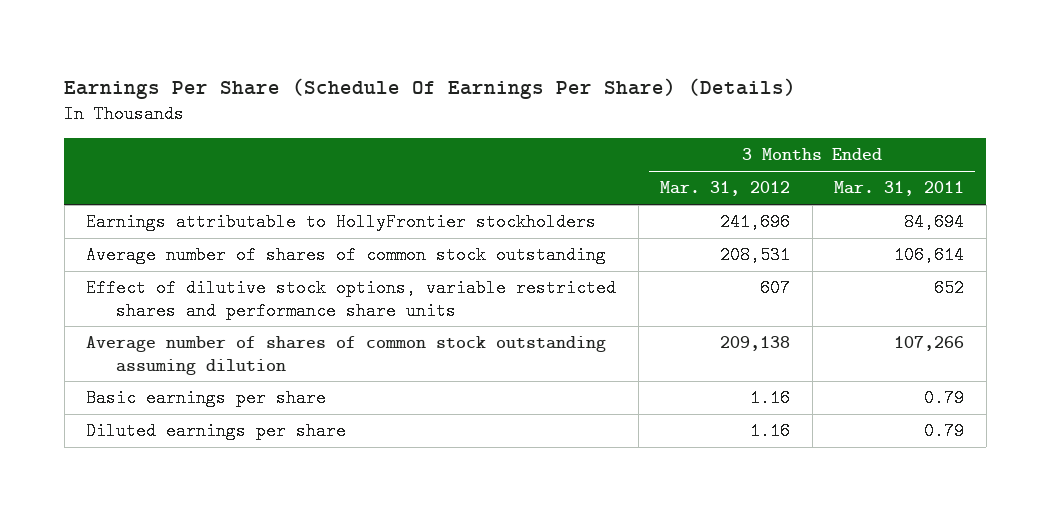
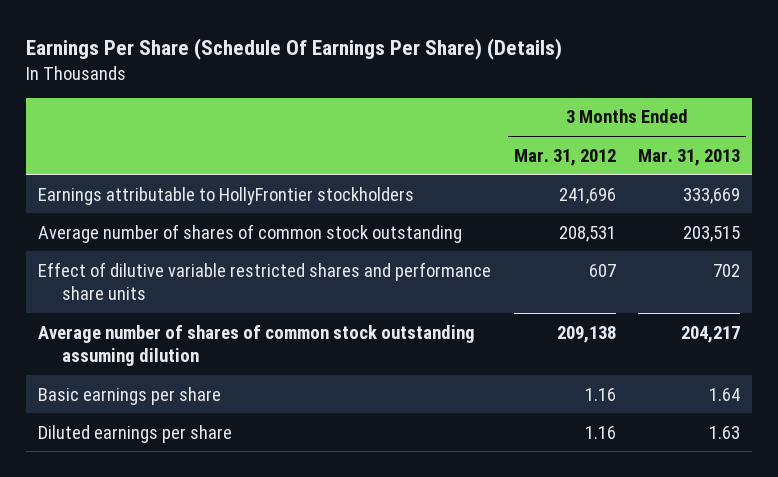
- | 3 Months Ended Mar. 31, 2012 | 3 Months Ended Mar. 31, 2011
+ | 3 Months Ended Mar. 31, 2012 | 3 Months Ended Mar. 31, 2013
- Effect of dilutive stock options, variable restricted shares and performance share units | 607 | 652
+ Effect of dilutive variable restricted shares and performance share units | 607 | 702

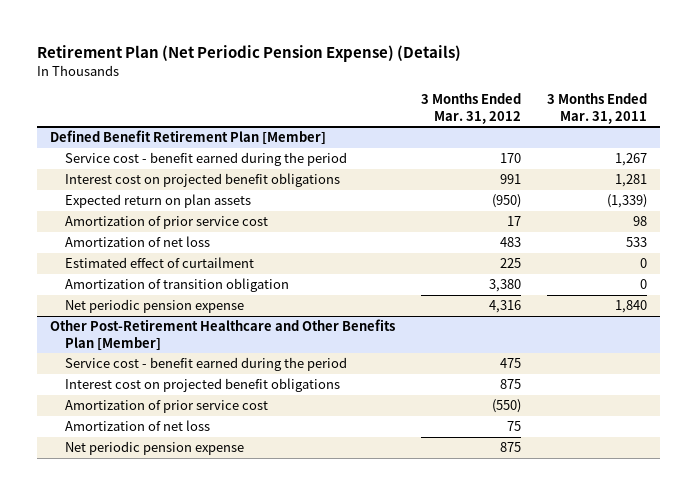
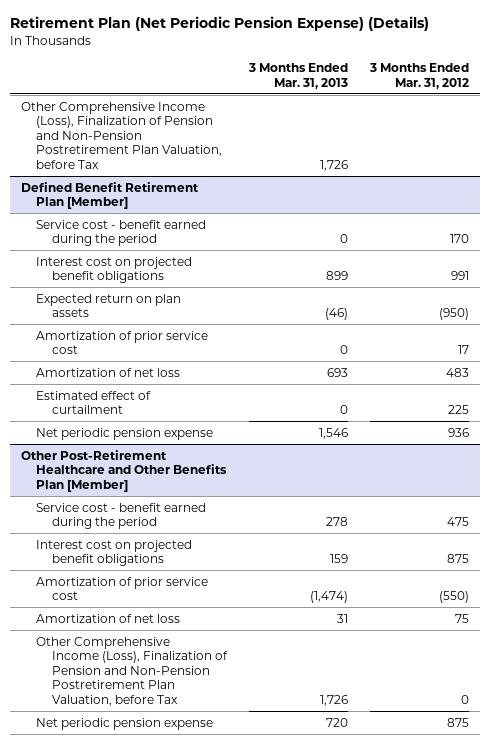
- | 3 Months Ended Mar. 31, 2012 | 3 Months Ended Mar. 31, 2011
+ | 3 Months Ended Mar. 31, 2013 | 3 Months Ended Mar. 31, 2012
+ Other Comprehensive Income (Loss), Finalization of Pension and Non-Pension Postretirement Plan Valuation, before Tax | 1,726 |
@ Defined Benefit Retirement Plan [Member]
- Amortization of transition obligation | 3,380 | 0
- Net periodic pension expense | 4,316 | 1,840
+ Net periodic pension expense | 1,546 | 936
@ Other Post-Retirement Healthcare and Other Benefits Plan [Member]
+ Other Comprehensive Income (Loss), Finalization of Pension and Non-Pension Postretirement Plan Valuation, before Tax | 1,726 | 0

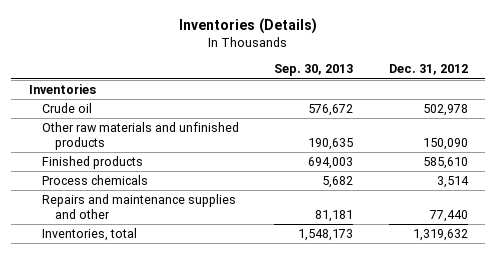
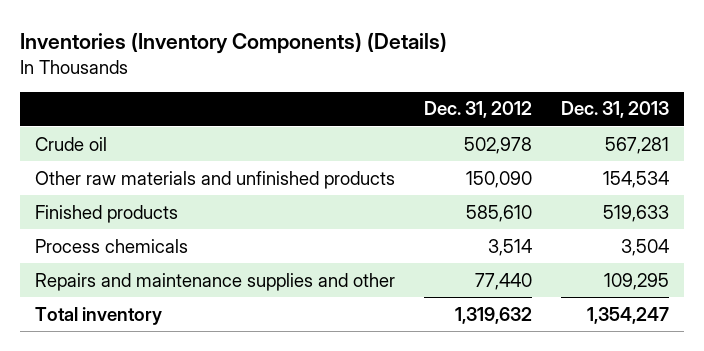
- Inventories (Details)
+ Inventories (Inventory Components) (Details)
- | Sep. 30, 2013 | Dec. 31, 2012
+ | Dec. 31, 2012 | Dec. 31, 2013
- Inventories
- Inventories, total | 1,548,173 | 1,319,632
+ Total inventory | 1,319,632 | 1,354,247

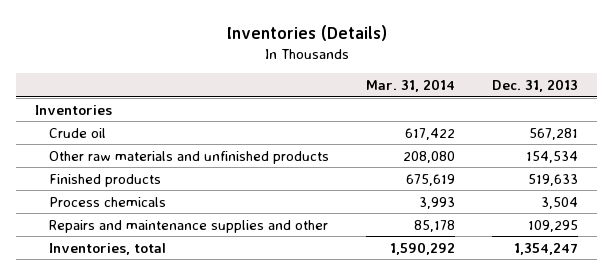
- Inventories (Inventory Components) (Details)
+ Inventories (Details)
- | Dec. 31, 2012 | Dec. 31, 2013
+ | Mar. 31, 2014 | Dec. 31, 2013
+ Inventories
- Total inventory | 1,319,632 | 1,354,247
+ Inventories, total | 1,590,292 | 1,354,247

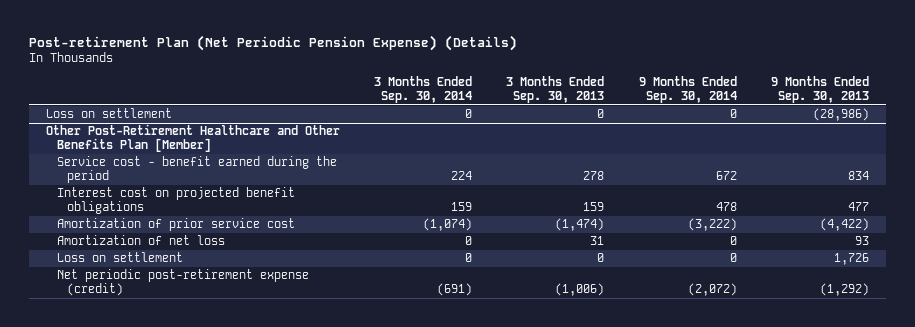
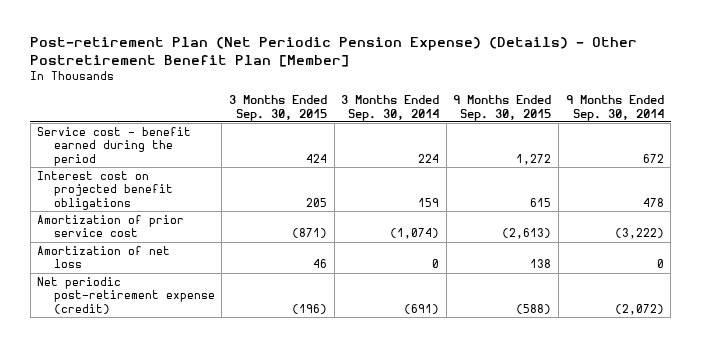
- Post-retirement Plan (Net Periodic Pension Expense) (Details)
+ Post-retirement Plan (Net Periodic Pension Expense) (Details) - Other Postretirement Benefit Plan [Member]
- | 3 Months Ended Sep. 30, 2014 | 3 Months Ended Sep. 30, 2013 | 9 Months Ended Sep. 30, 2014 | 9 Months Ended Sep. 30, 2013
+ | 3 Months Ended Sep. 30, 2015 | 3 Months Ended Sep. 30, 2014 | 9 Months Ended Sep. 30, 2015 | 9 Months Ended Sep. 30, 2014
- Loss on settlement | 0 | 0 | 0 | (28,986)
- Other Post-Retirement Healthcare and Other Benefits Plan [Member]
- Loss on settlement | 0 | 0 | 0 | 1,726

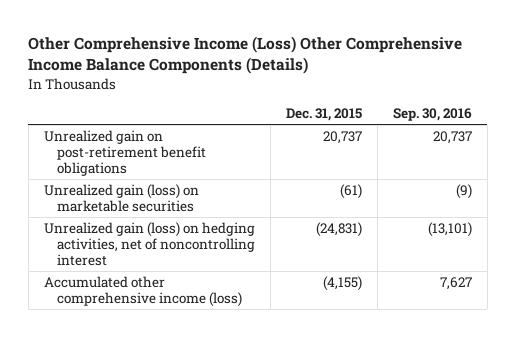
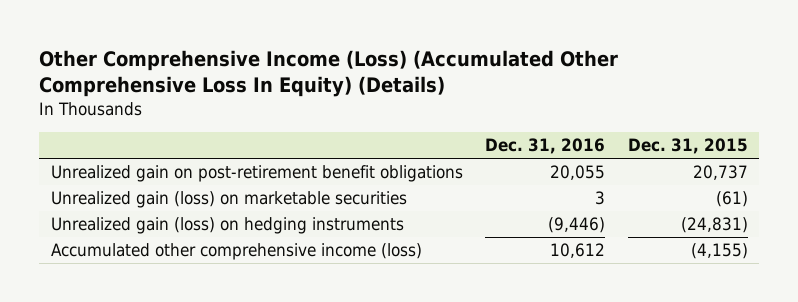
- Other Comprehensive Income (Loss) Other Comprehensive Income Balance Components (Details)
+ Other Comprehensive Income (Loss) (Accumulated Other Comprehensive Loss In Equity) (Details)
- | Dec. 31, 2015 | Sep. 30, 2016
+ | Dec. 31, 2016 | Dec. 31, 2015
- Unrealized gain (loss) on hedging activities, net of noncontrolling interest | (24,831) | (13,101)
+ Unrealized gain (loss) on hedging instruments | (9,446) | (24,831)

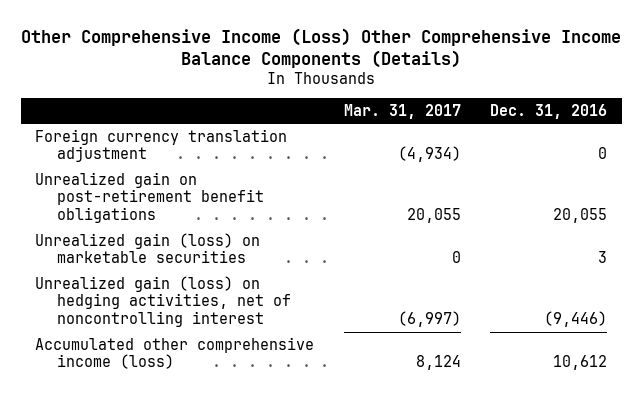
- Other Comprehensive Income (Loss) (Accumulated Other Comprehensive Loss In Equity) (Details)
+ Other Comprehensive Income (Loss) Other Comprehensive Income Balance Components (Details)
- | Dec. 31, 2016 | Dec. 31, 2015
+ | Mar. 31, 2017 | Dec. 31, 2016
+ Foreign currency translation adjustment | (4,934) | 0
- Unrealized gain (loss) on hedging instruments | (9,446) | (24,831)
+ Unrealized gain (loss) on hedging activities, net of noncontrolling interest | (6,997) | (9,446)

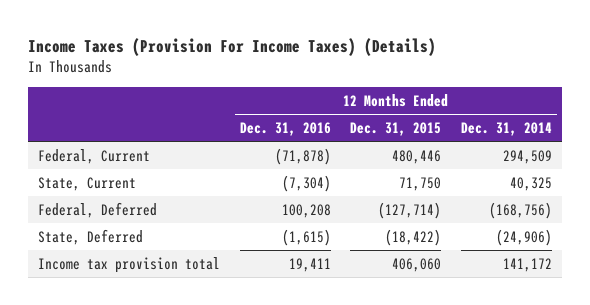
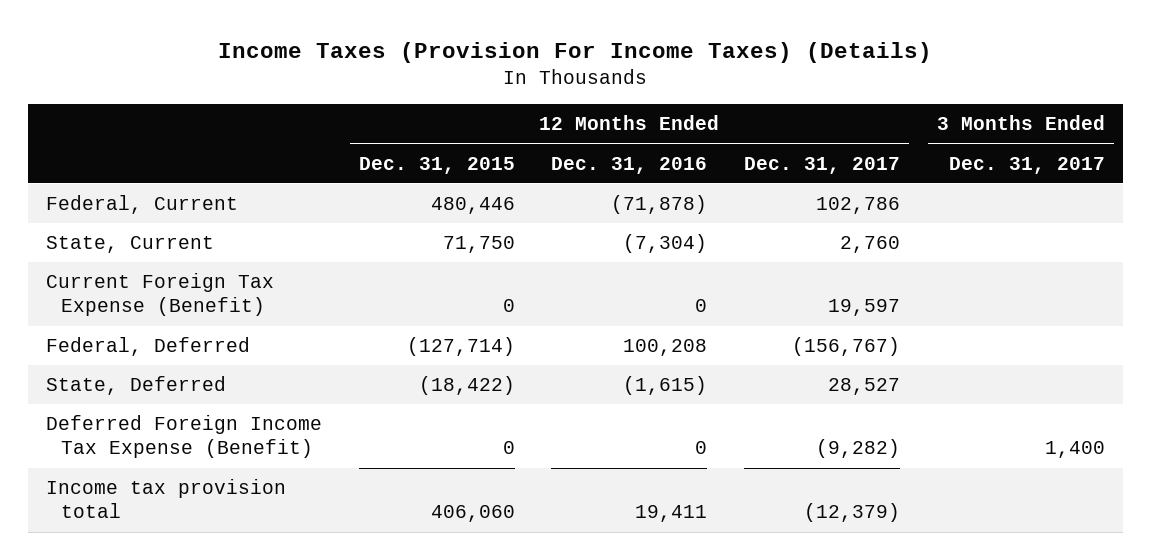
- | 12 Months Ended Dec. 31, 2016 | 12 Months Ended Dec. 31, 2015 | 12 Months Ended Dec. 31, 2014
+ | 12 Months Ended Dec. 31, 2015 | 12 Months Ended Dec. 31, 2016 | 12 Months Ended Dec. 31, 2017 | 3 Months Ended Dec. 31, 2017
+ Current Foreign Tax Expense (Benefit) | 0 | 0 | 19,597 |
+ Deferred Foreign Income Tax Expense (Benefit) | 0 | 0 | (9,282) | 1,400

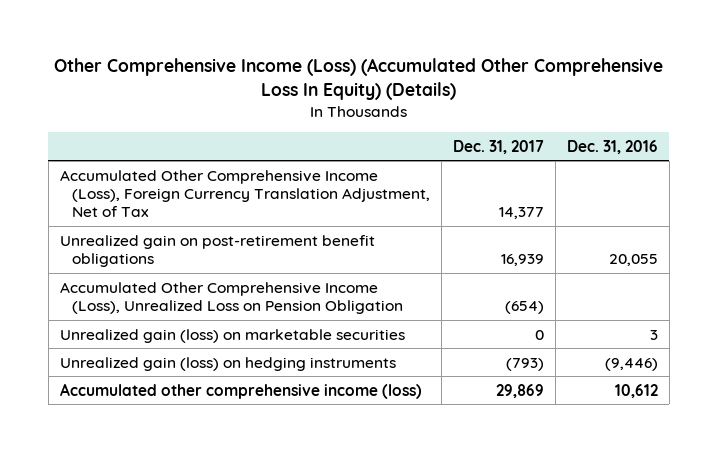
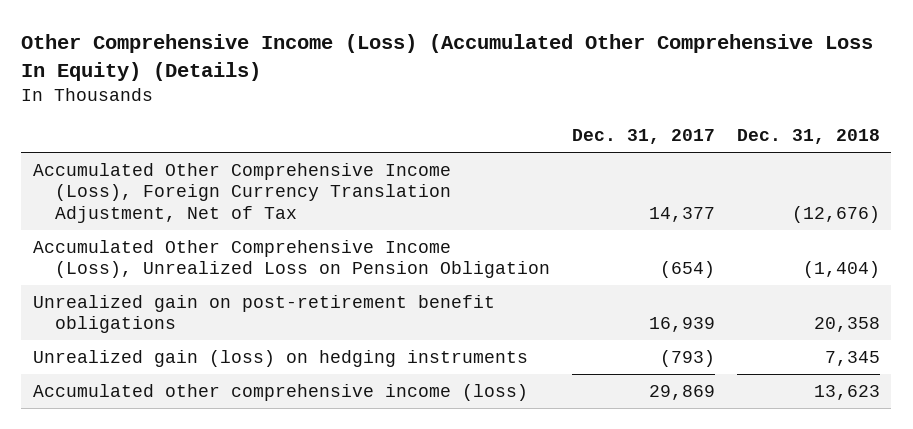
- | Dec. 31, 2017 | Dec. 31, 2016
+ | Dec. 31, 2017 | Dec. 31, 2018
- Unrealized gain (loss) on marketable securities | 0 | 3
moved down: Unrealized gain on post-retirement benefit obligations | 16,939 | 20,358

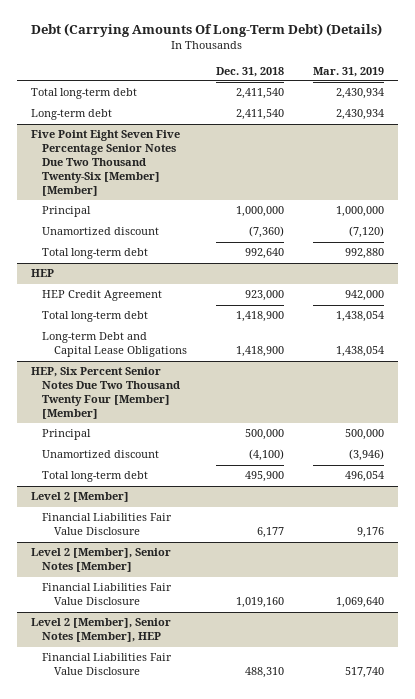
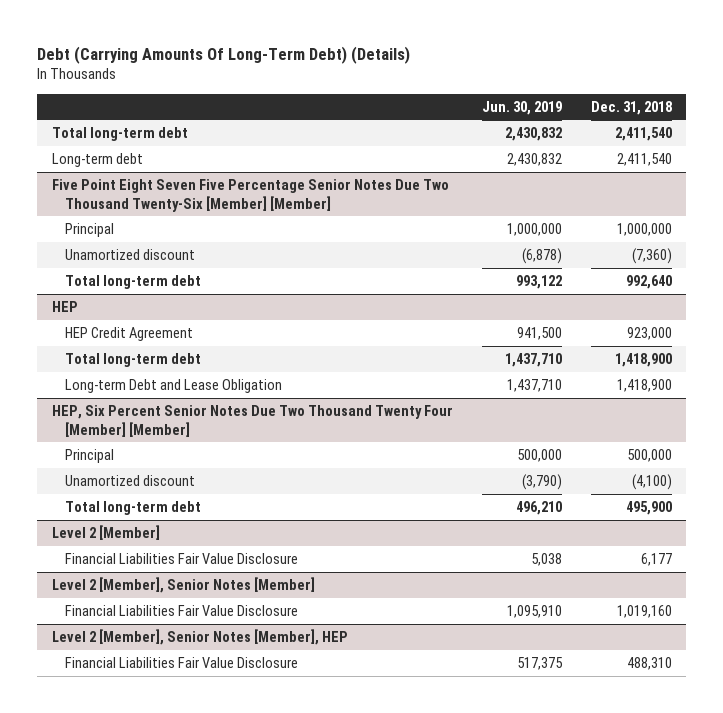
- | Dec. 31, 2018 | Mar. 31, 2019
+ | Jun. 30, 2019 | Dec. 31, 2018
@ HEP
- Long-term Debt and Capital Lease Obligations | 1,418,900 | 1,438,054
+ Long-term Debt and Lease Obligation | 1,437,710 | 1,418,900

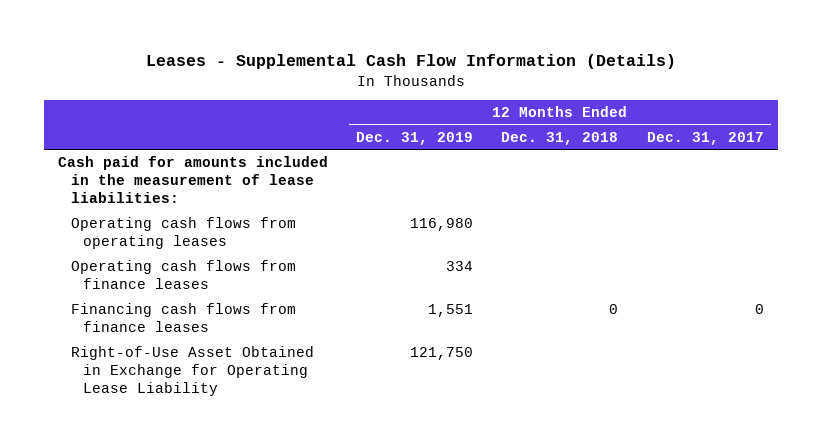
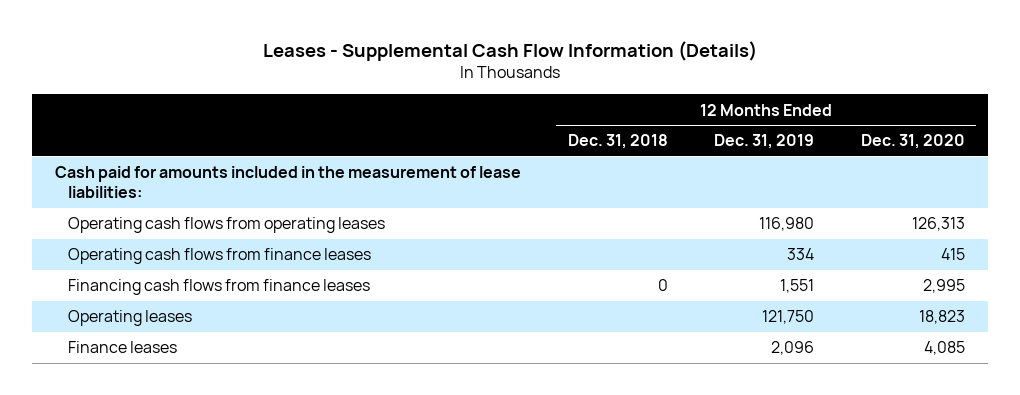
- | 12 Months Ended Dec. 31, 2019 | 12 Months Ended Dec. 31, 2018 | 12 Months Ended Dec. 31, 2017
+ | 12 Months Ended Dec. 31, 2018 | 12 Months Ended Dec. 31, 2019 | 12 Months Ended Dec. 31, 2020
- Right-of-Use Asset Obtained in Exchange for Operating Lease Liability | 121,750 | |
+ Operating leases | | 121,750 | 18,823
+ Finance leases | | 2,096 | 4,085

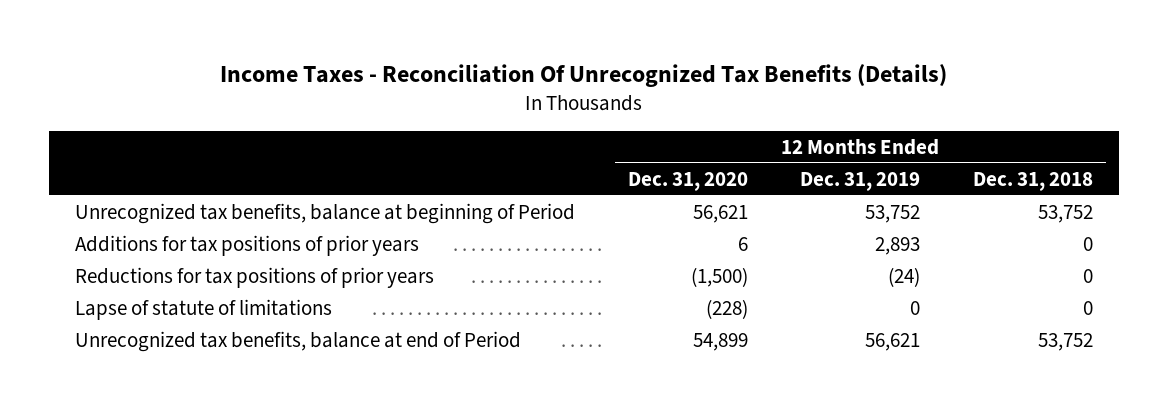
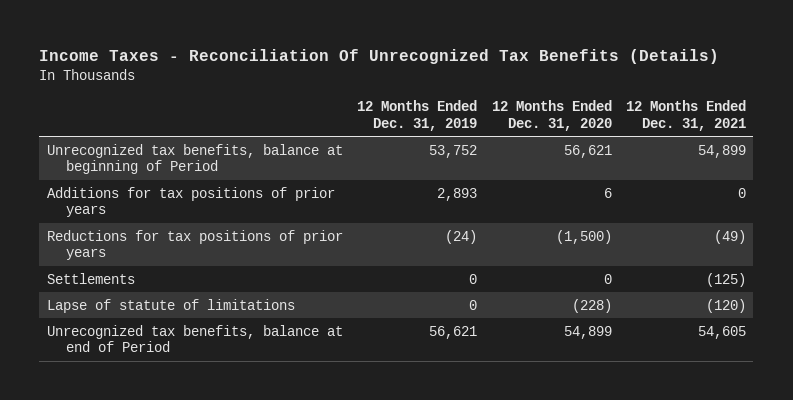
- | 12 Months Ended Dec. 31, 2020 | 12 Months Ended Dec. 31, 2019 | 12 Months Ended Dec. 31, 2018
+ | 12 Months Ended Dec. 31, 2019 | 12 Months Ended Dec. 31, 2020 | 12 Months Ended Dec. 31, 2021
+ Settlements | 0 | 0 | (125)

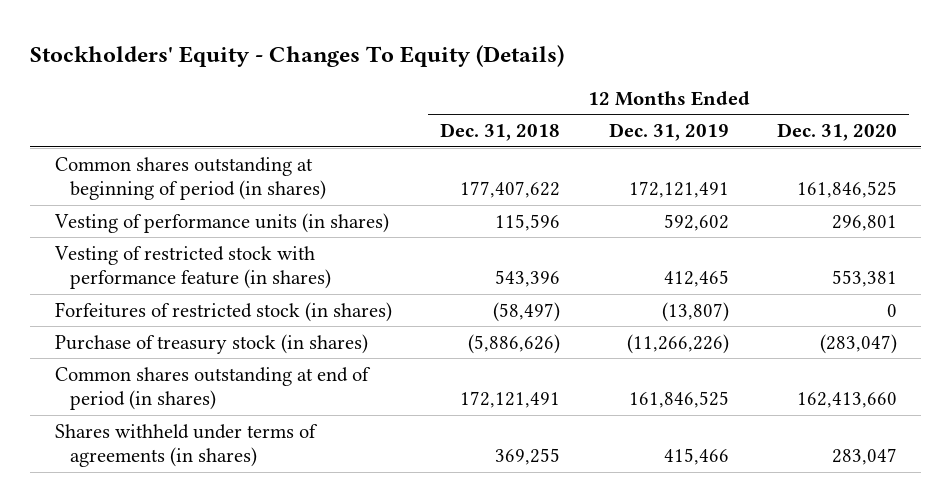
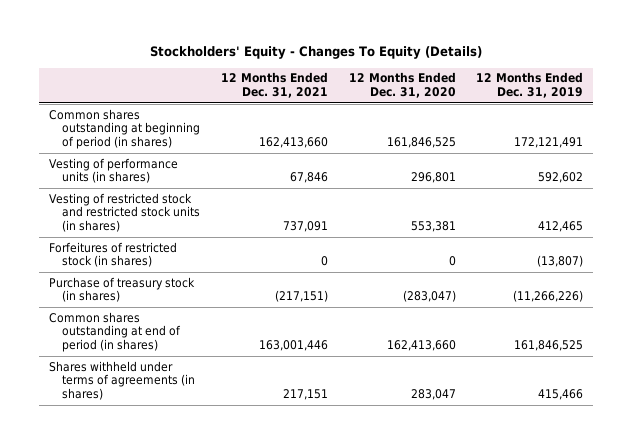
- | 12 Months Ended Dec. 31, 2018 | 12 Months Ended Dec. 31, 2019 | 12 Months Ended Dec. 31, 2020
+ | 12 Months Ended Dec. 31, 2021 | 12 Months Ended Dec. 31, 2020 | 12 Months Ended Dec. 31, 2019
- Vesting of restricted stock with performance feature (in shares) | 543,396 | 412,465 | 553,381
+ Vesting of restricted stock and restricted stock units (in shares) | 737,091 | 553,381 | 412,465

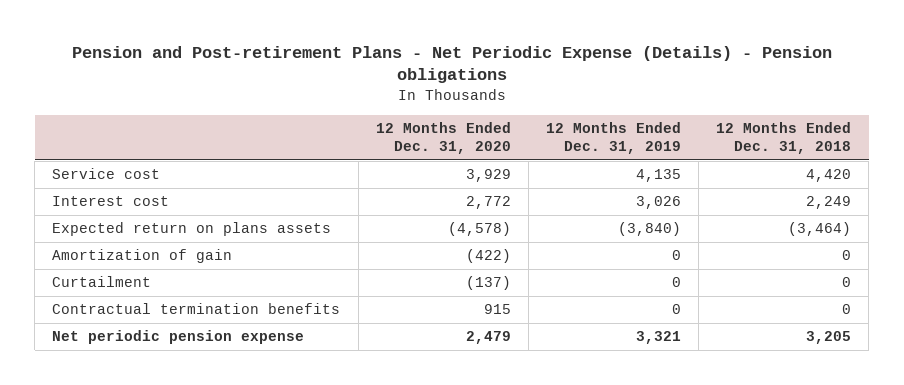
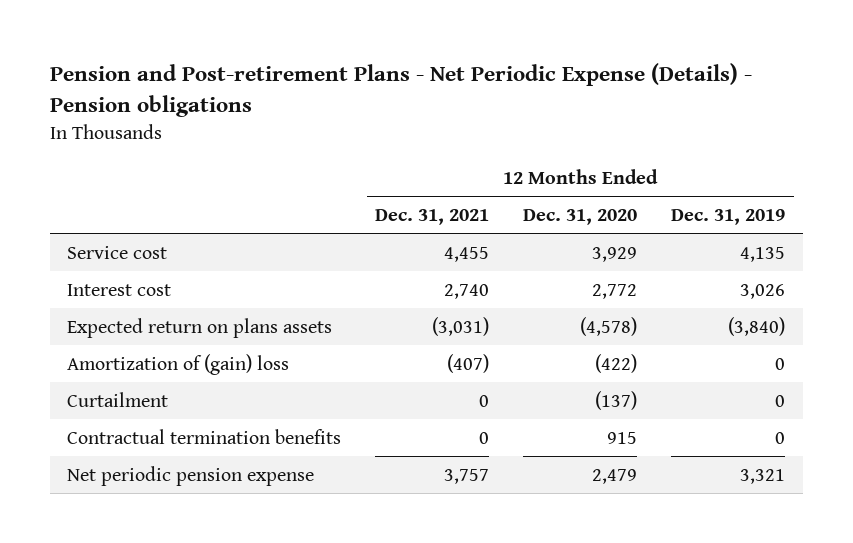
- | 12 Months Ended Dec. 31, 2020 | 12 Months Ended Dec. 31, 2019 | 12 Months Ended Dec. 31, 2018
+ | 12 Months Ended Dec. 31, 2021 | 12 Months Ended Dec. 31, 2020 | 12 Months Ended Dec. 31, 2019
- Amortization of gain | (422) | 0 | 0
+ Amortization of (gain) loss | (407) | (422) | 0

